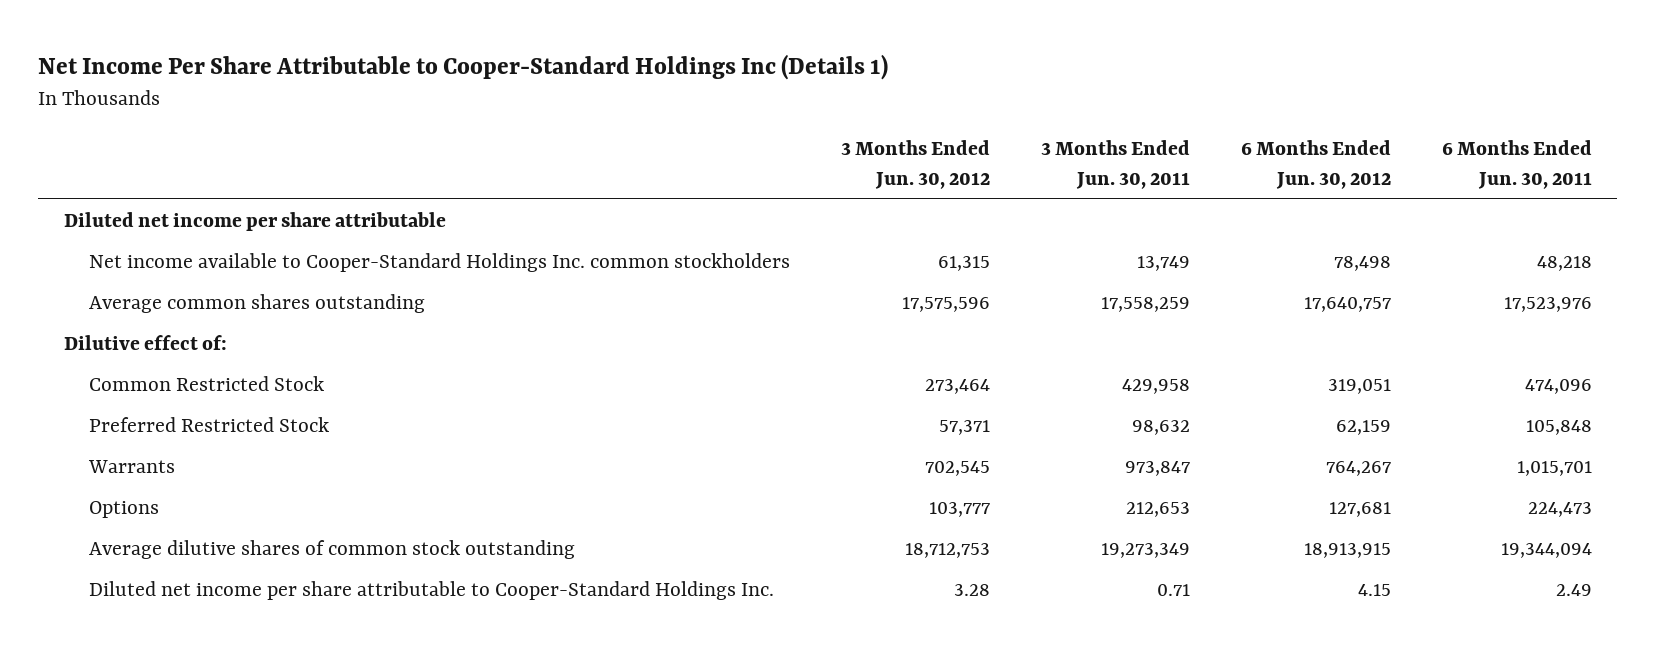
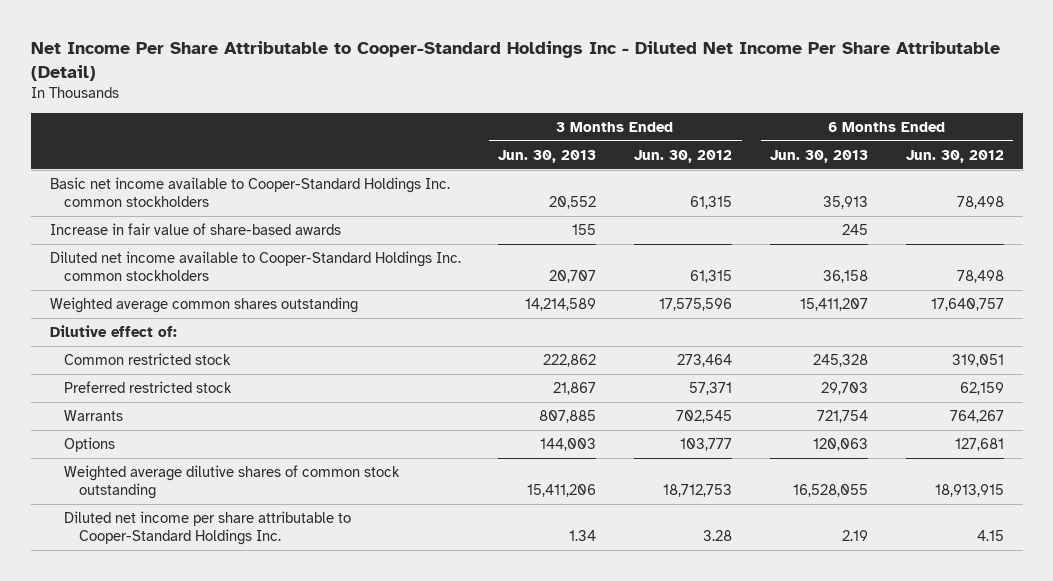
- Net Income Per Share Attributable to Cooper-Standard Holdings Inc (Details 1)
+ Net Income Per Share Attributable to Cooper-Standard Holdings Inc - Diluted Net Income Per Share Attributable (Detail)
- | 3 Months Ended Jun. 30, 2012 | 3 Months Ended Jun. 30, 2011 | 6 Months Ended Jun. 30, 2012 | 6 Months Ended Jun. 30, 2011
+ | 3 Months Ended Jun. 30, 2013 | 3 Months Ended Jun. 30, 2012 | 6 Months Ended Jun. 30, 2013 | 6 Months Ended Jun. 30, 2012
- Diluted net income per share attributable
- Net income available to Cooper-Standard Holdings Inc. common stockholders | 61,315 | 13,749 | 78,498 | 48,218
- Average common shares outstanding | 17,575,596 | 17,558,259 | 17,640,757 | 17,523,976
+ Basic net income available to Cooper-Standard Holdings Inc. common stockholders | 20,552 | 61,315 | 35,913 | 78,498
+ Increase in fair value of share-based awards | 155 | | 245 |
+ Diluted net income available to Cooper-Standard Holdings Inc. common stockholders | 20,707 | 61,315 | 36,158 | 78,498
+ Weighted average common shares outstanding | 14,214,589 | 17,575,596 | 15,411,207 | 17,640,757
- Common Restricted Stock | 273,464 | 429,958 | 319,051 | 474,096
- Preferred Restricted Stock | 57,371 | 98,632 | 62,159 | 105,848
+ Common restricted stock | 222,862 | 273,464 | 245,328 | 319,051
+ Preferred restricted stock | 21,867 | 57,371 | 29,703 | 62,159
- Average dilutive shares of common stock outstanding | 18,712,753 | 19,273,349 | 18,913,915 | 19,344,094
+ Weighted average dilutive shares of common stock outstanding | 15,411,206 | 18,712,753 | 16,528,055 | 18,913,915

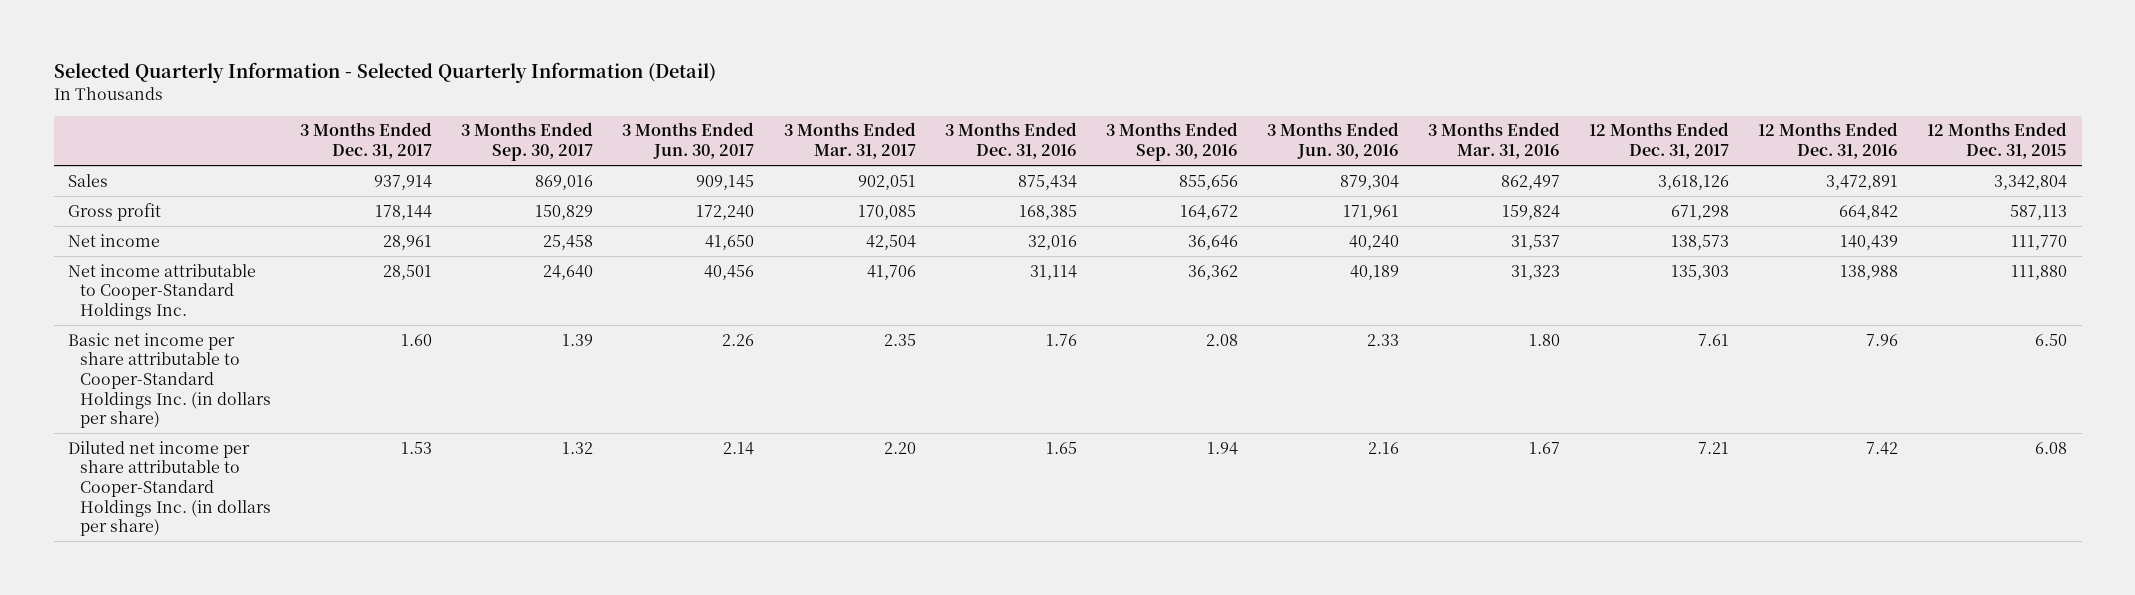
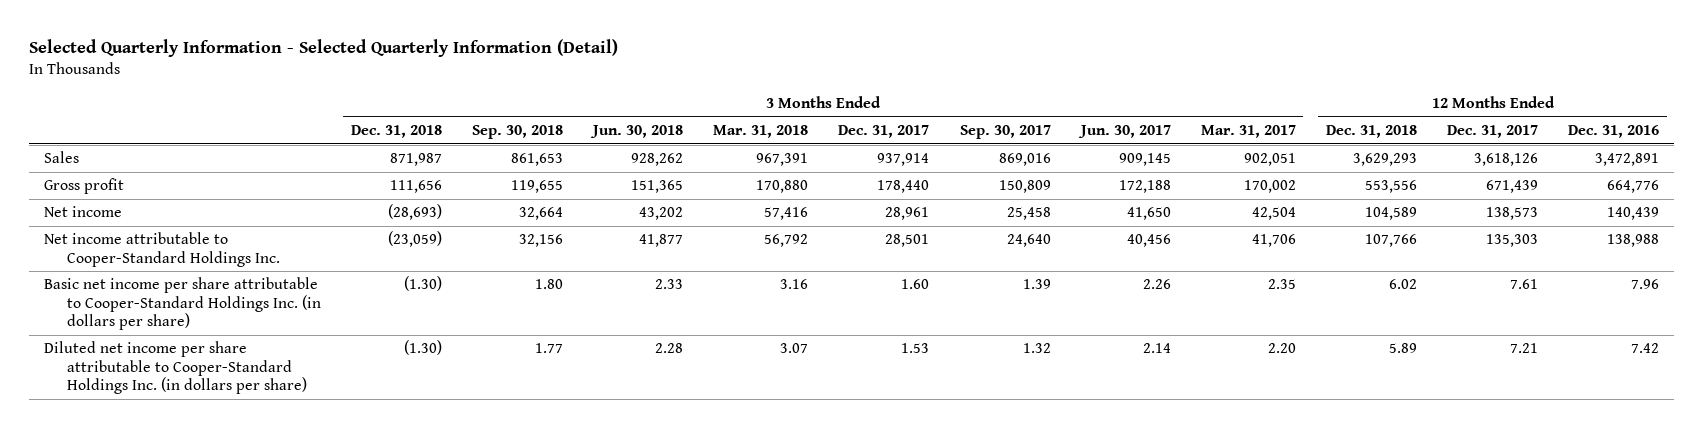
- | 3 Months Ended Dec. 31, 2017 | 3 Months Ended Sep. 30, 2017 | 3 Months Ended Jun. 30, 2017 | 3 Months Ended Mar. 31, 2017 | 3 Months Ended Dec. 31, 2016 | 3 Months Ended Sep. 30, 2016 | 3 Months Ended Jun. 30, 2016 | 3 Months Ended Mar. 31, 2016 | 12 Months Ended Dec. 31, 2017 | 12 Months Ended Dec. 31, 2016 | 12 Months Ended Dec. 31, 2015
+ | 3 Months Ended Dec. 31, 2018 | 3 Months Ended Sep. 30, 2018 | 3 Months Ended Jun. 30, 2018 | 3 Months Ended Mar. 31, 2018 | 3 Months Ended Dec. 31, 2017 | 3 Months Ended Sep. 30, 2017 | 3 Months Ended Jun. 30, 2017 | 3 Months Ended Mar. 31, 2017 | 12 Months Ended Dec. 31, 2018 | 12 Months Ended Dec. 31, 2017 | 12 Months Ended Dec. 31, 2016
- Gross profit | 178,144 | 150,829 | 172,240 | 170,085 | 168,385 | 164,672 | 171,961 | 159,824 | 671,298 | 664,842 | 587,113
+ Gross profit | 111,656 | 119,655 | 151,365 | 170,880 | 178,440 | 150,809 | 172,188 | 170,002 | 553,556 | 671,439 | 664,776

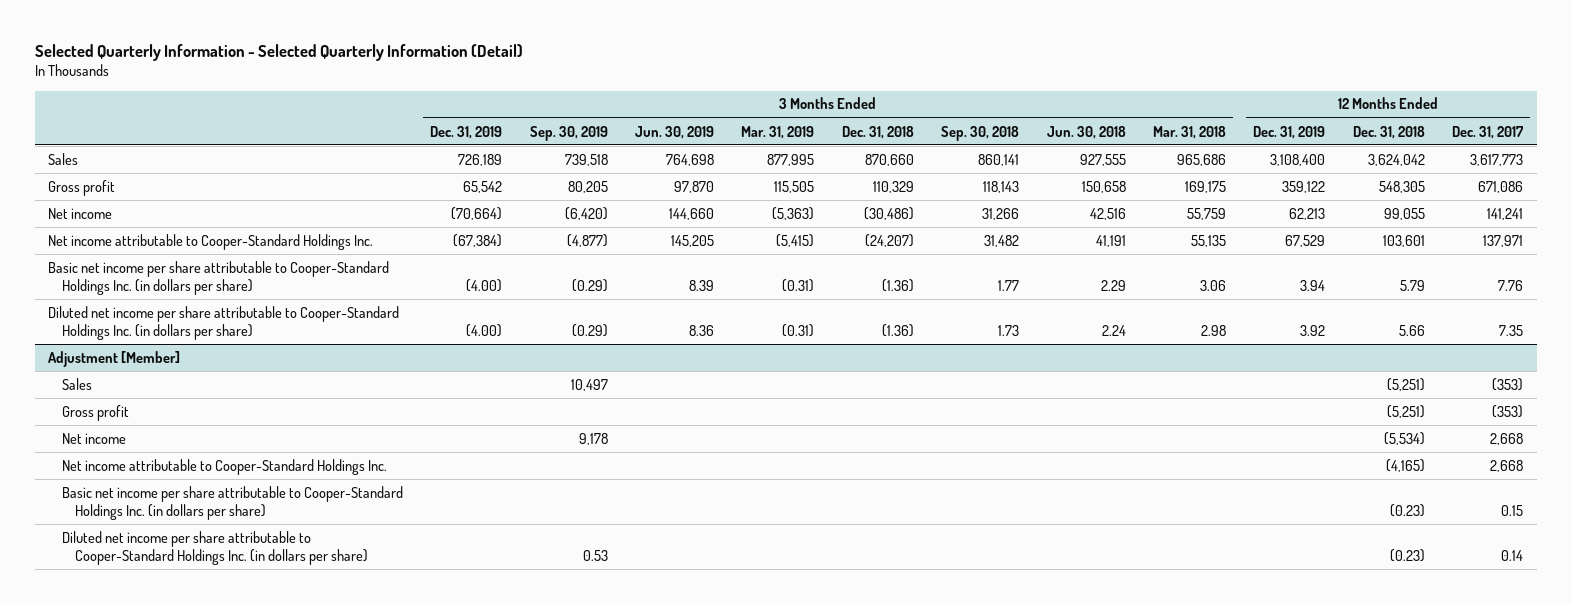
- | 3 Months Ended Dec. 31, 2018 | 3 Months Ended Sep. 30, 2018 | 3 Months Ended Jun. 30, 2018 | 3 Months Ended Mar. 31, 2018 | 3 Months Ended Dec. 31, 2017 | 3 Months Ended Sep. 30, 2017 | 3 Months Ended Jun. 30, 2017 | 3 Months Ended Mar. 31, 2017 | 12 Months Ended Dec. 31, 2018 | 12 Months Ended Dec. 31, 2017 | 12 Months Ended Dec. 31, 2016
+ | 3 Months Ended Dec. 31, 2019 | 3 Months Ended Sep. 30, 2019 | 3 Months Ended Jun. 30, 2019 | 3 Months Ended Mar. 31, 2019 | 3 Months Ended Dec. 31, 2018 | 3 Months Ended Sep. 30, 2018 | 3 Months Ended Jun. 30, 2018 | 3 Months Ended Mar. 31, 2018 | 12 Months Ended Dec. 31, 2019 | 12 Months Ended Dec. 31, 2018 | 12 Months Ended Dec. 31, 2017
- Sales | 871,987 | 861,653 | 928,262 | 967,391 | 937,914 | 869,016 | 909,145 | 902,051 | 3,629,293 | 3,618,126 | 3,472,891
- Gross profit | 111,656 | 119,655 | 151,365 | 170,880 | 178,440 | 150,809 | 172,188 | 170,002 | 553,556 | 671,439 | 664,776
- Net income | (28,693) | 32,664 | 43,202 | 57,416 | 28,961 | 25,458 | 41,650 | 42,504 | 104,589 | 138,573 | 140,439
- Net income attributable to Cooper-Standard Holdings Inc. | (23,059) | 32,156 | 41,877 | 56,792 | 28,501 | 24,640 | 40,456 | 41,706 | 107,766 | 135,303 | 138,988
- Basic net income per share attributable to Cooper-Standard Holdings Inc. (in dollars per share) | (1.30) | 1.80 | 2.33 | 3.16 | 1.60 | 1.39 | 2.26 | 2.35 | 6.02 | 7.61 | 7.96
- Diluted net income per share attributable to Cooper-Standard Holdings Inc. (in dollars per share) | (1.30) | 1.77 | 2.28 | 3.07 | 1.53 | 1.32 | 2.14 | 2.20 | 5.89 | 7.21 | 7.42
+ Sales | 726,189 | 739,518 | 764,698 | 877,995 | 870,660 | 860,141 | 927,555 | 965,686 | 3,108,400 | 3,624,042 | 3,617,773
+ Gross profit | 65,542 | 80,205 | 97,870 | 115,505 | 110,329 | 118,143 | 150,658 | 169,175 | 359,122 | 548,305 | 671,086
+ Net income | (70,664) | (6,420) | 144,660 | (5,363) | (30,486) | 31,266 | 42,516 | 55,759 | 62,213 | 99,055 | 141,241
+ Net income attributable to Cooper-Standard Holdings Inc. | (67,384) | (4,877) | 145,205 | (5,415) | (24,207) | 31,482 | 41,191 | 55,135 | 67,529 | 103,601 | 137,971
+ Basic net income per share attributable to Cooper-Standard Holdings Inc. (in dollars per share) | (4.00) | (0.29) | 8.39 | (0.31) | (1.36) | 1.77 | 2.29 | 3.06 | 3.94 | 5.79 | 7.76
+ Diluted net income per share attributable to Cooper-Standard Holdings Inc. (in dollars per share) | (4.00) | (0.29) | 8.36 | (0.31) | (1.36) | 1.73 | 2.24 | 2.98 | 3.92 | 5.66 | 7.35
+ Adjustment [Member]
+ Sales | | 10,497 | | | | | | | | (5,251) | (353)
+ Gross profit | | | | | | | | | | (5,251) | (353)
+ Net income | | 9,178 | | | | | | | | (5,534) | 2,668
+ Net income attributable to Cooper-Standard Holdings Inc. | | | | | | | | | | (4,165) | 2,668
+ Basic net income per share attributable to Cooper-Standard Holdings Inc. (in dollars per share) | | | | | | | | | | (0.23) | 0.15
+ Diluted net income per share attributable to Cooper-Standard Holdings Inc. (in dollars per share) | | 0.53 | | | | | | | | (0.23) | 0.14

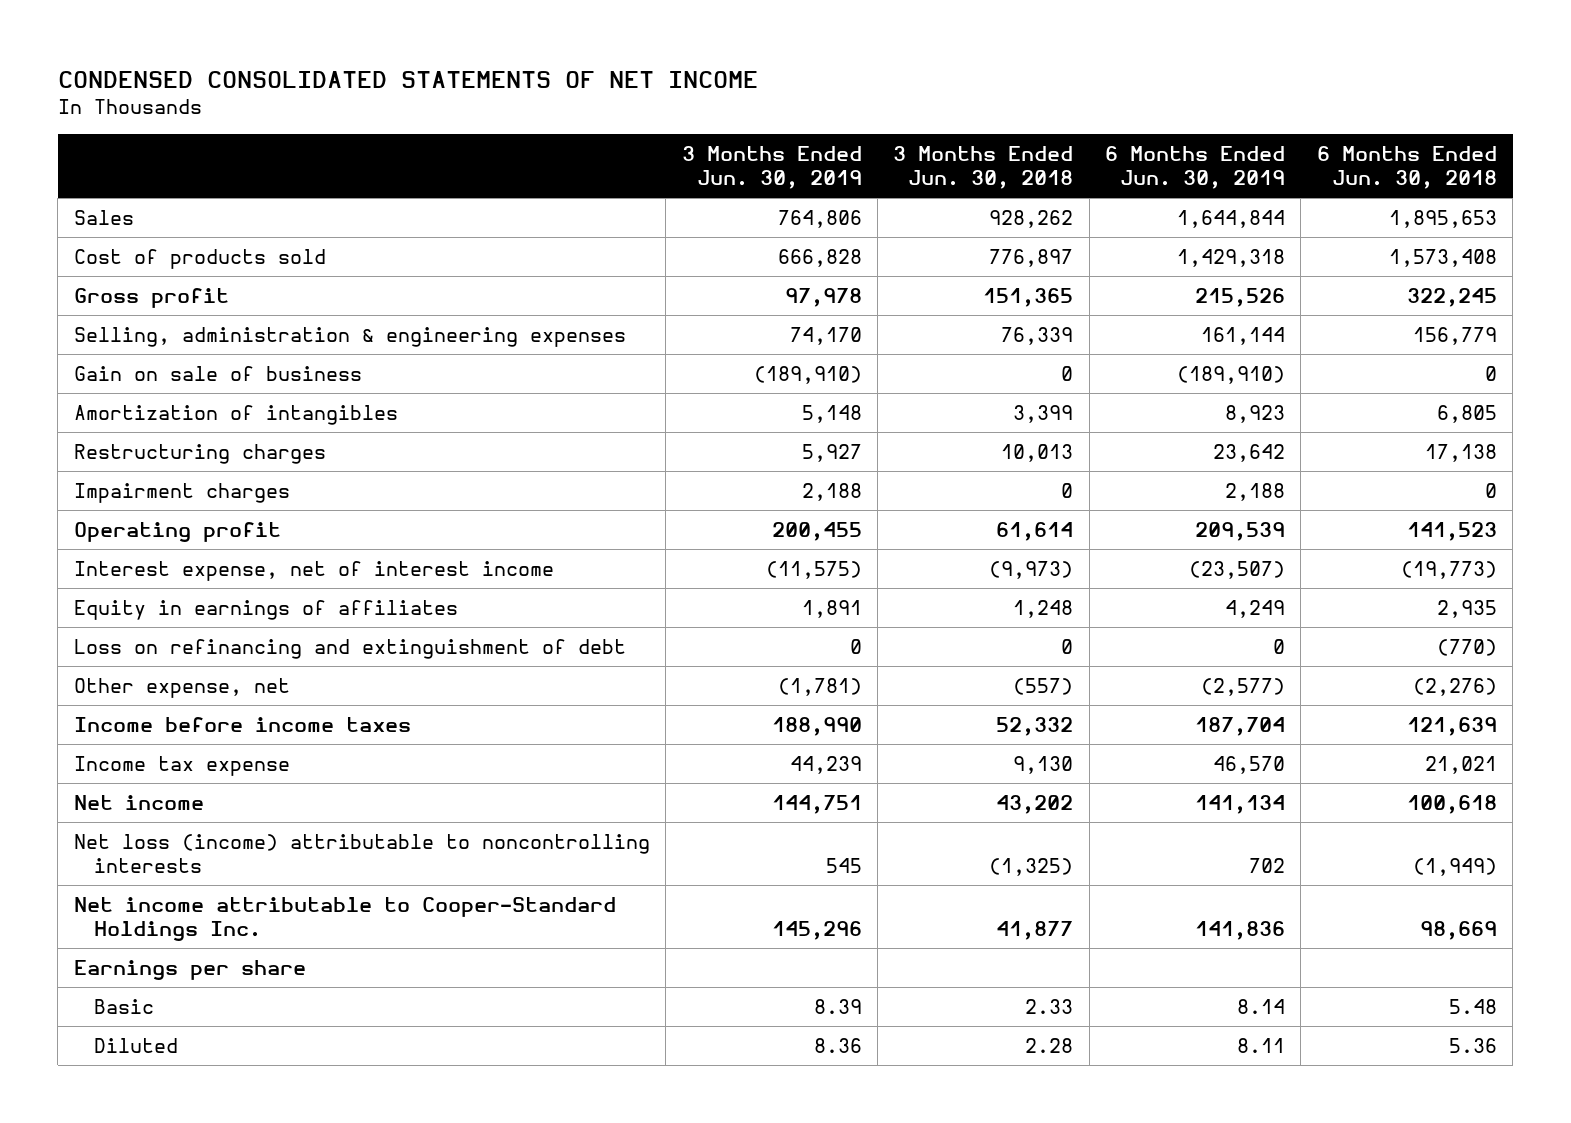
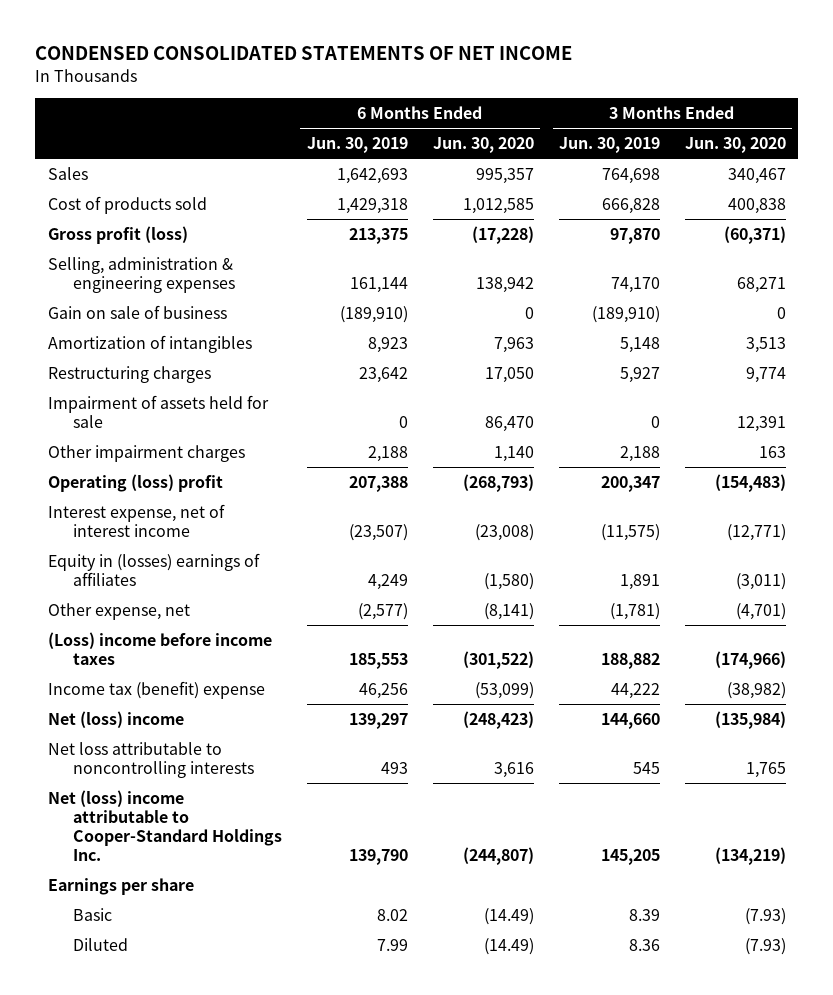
- | 3 Months Ended Jun. 30, 2019 | 3 Months Ended Jun. 30, 2018 | 6 Months Ended Jun. 30, 2019 | 6 Months Ended Jun. 30, 2018
+ | 6 Months Ended Jun. 30, 2019 | 6 Months Ended Jun. 30, 2020 | 3 Months Ended Jun. 30, 2019 | 3 Months Ended Jun. 30, 2020
- Sales | 764,806 | 928,262 | 1,644,844 | 1,895,653
+ Sales | 1,642,693 | 995,357 | 764,698 | 340,467
- Gross profit | 97,978 | 151,365 | 215,526 | 322,245
+ Gross profit (loss) | 213,375 | (17,228) | 97,870 | (60,371)
- Impairment charges | 2,188 | 0 | 2,188 | 0
- Operating profit | 200,455 | 61,614 | 209,539 | 141,523
+ Impairment of assets held for sale | 0 | 86,470 | 0 | 12,391
+ Other impairment charges | 2,188 | 1,140 | 2,188 | 163
+ Operating (loss) profit | 207,388 | (268,793) | 200,347 | (154,483)
- Equity in earnings of affiliates | 1,891 | 1,248 | 4,249 | 2,935
- Loss on refinancing and extinguishment of debt | 0 | 0 | 0 | (770)
+ Equity in (losses) earnings of affiliates | 4,249 | (1,580) | 1,891 | (3,011)
- Income before income taxes | 188,990 | 52,332 | 187,704 | 121,639
- Income tax expense | 44,239 | 9,130 | 46,570 | 21,021
- Net income | 144,751 | 43,202 | 141,134 | 100,618
- Net loss (income) attributable to noncontrolling interests | 545 | (1,325) | 702 | (1,949)
- Net income attributable to Cooper-Standard Holdings Inc. | 145,296 | 41,877 | 141,836 | 98,669
+ (Loss) income before income taxes | 185,553 | (301,522) | 188,882 | (174,966)
+ Income tax (benefit) expense | 46,256 | (53,099) | 44,222 | (38,982)
+ Net (loss) income | 139,297 | (248,423) | 144,660 | (135,984)
+ Net loss attributable to noncontrolling interests | 493 | 3,616 | 545 | 1,765
+ Net (loss) income attributable to Cooper-Standard Holdings Inc. | 139,790 | (244,807) | 145,205 | (134,219)
- Basic | 8.39 | 2.33 | 8.14 | 5.48
- Diluted | 8.36 | 2.28 | 8.11 | 5.36
+ Basic | 8.02 | (14.49) | 8.39 | (7.93)
+ Diluted | 7.99 | (14.49) | 8.36 | (7.93)

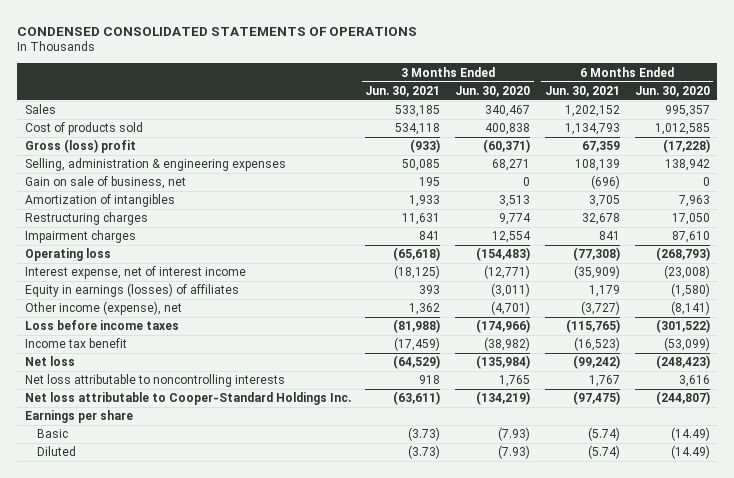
- CONDENSED CONSOLIDATED STATEMENTS OF NET INCOME
+ CONDENSED CONSOLIDATED STATEMENTS OF OPERATIONS
- | 6 Months Ended Jun. 30, 2019 | 6 Months Ended Jun. 30, 2020 | 3 Months Ended Jun. 30, 2019 | 3 Months Ended Jun. 30, 2020
+ | 3 Months Ended Jun. 30, 2021 | 3 Months Ended Jun. 30, 2020 | 6 Months Ended Jun. 30, 2021 | 6 Months Ended Jun. 30, 2020
- Gross profit (loss) | 213,375 | (17,228) | 97,870 | (60,371)
+ Gross (loss) profit | (933) | (60,371) | 67,359 | (17,228)
- Gain on sale of business | (189,910) | 0 | (189,910) | 0
+ Gain on sale of business, net | 195 | 0 | (696) | 0
- Impairment of assets held for sale | 0 | 86,470 | 0 | 12,391
- Other impairment charges | 2,188 | 1,140 | 2,188 | 163
- Operating (loss) profit | 207,388 | (268,793) | 200,347 | (154,483)
+ Impairment charges | 841 | 12,554 | 841 | 87,610
+ Operating loss | (65,618) | (154,483) | (77,308) | (268,793)
- Equity in (losses) earnings of affiliates | 4,249 | (1,580) | 1,891 | (3,011)
- Other expense, net | (2,577) | (8,141) | (1,781) | (4,701)
- (Loss) income before income taxes | 185,553 | (301,522) | 188,882 | (174,966)
- Income tax (benefit) expense | 46,256 | (53,099) | 44,222 | (38,982)
- Net (loss) income | 139,297 | (248,423) | 144,660 | (135,984)
+ Equity in earnings (losses) of affiliates | 393 | (3,011) | 1,179 | (1,580)
+ Other income (expense), net | 1,362 | (4,701) | (3,727) | (8,141)
+ Loss before income taxes | (81,988) | (174,966) | (115,765) | (301,522)
+ Income tax benefit | (17,459) | (38,982) | (16,523) | (53,099)
+ Net loss | (64,529) | (135,984) | (99,242) | (248,423)
- Net (loss) income attributable to Cooper-Standard Holdings Inc. | 139,790 | (244,807) | 145,205 | (134,219)
+ Net loss attributable to Cooper-Standard Holdings Inc. | (63,611) | (134,219) | (97,475) | (244,807)

